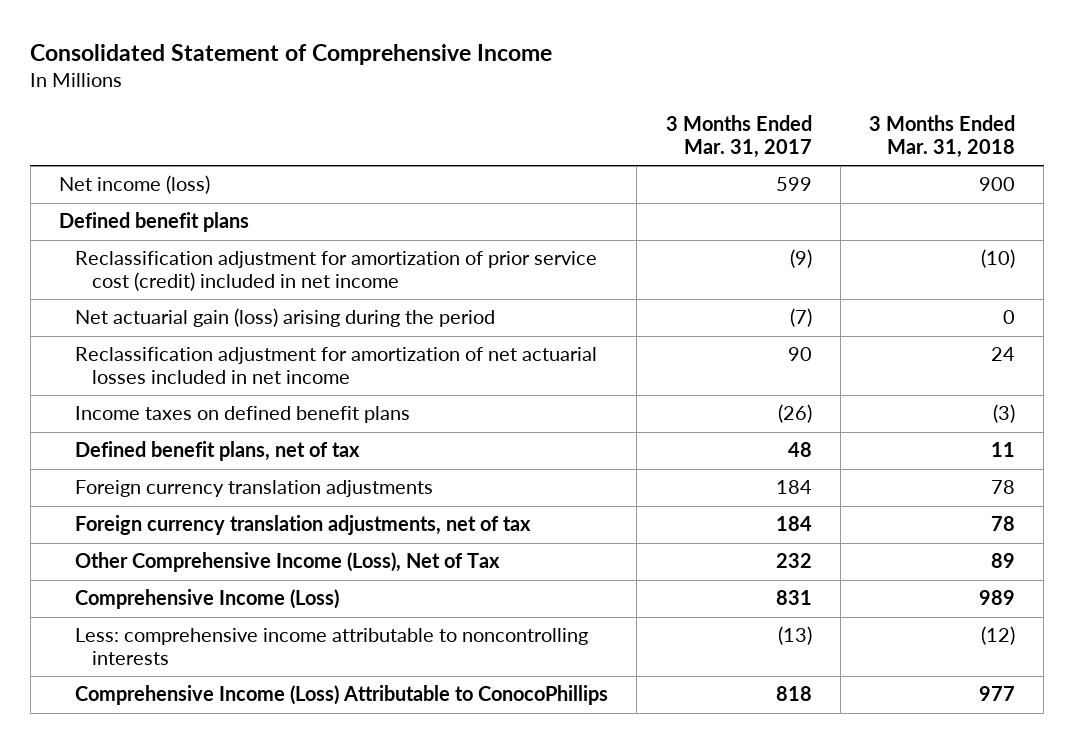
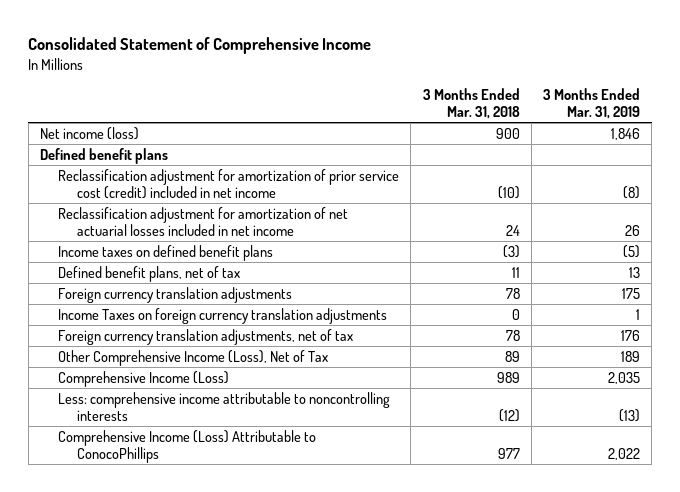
- | 3 Months Ended Mar. 31, 2017 | 3 Months Ended Mar. 31, 2018
+ | 3 Months Ended Mar. 31, 2018 | 3 Months Ended Mar. 31, 2019
- Net actuarial gain (loss) arising during the period | (7) | 0
+ Income Taxes on foreign currency translation adjustments | 0 | 1

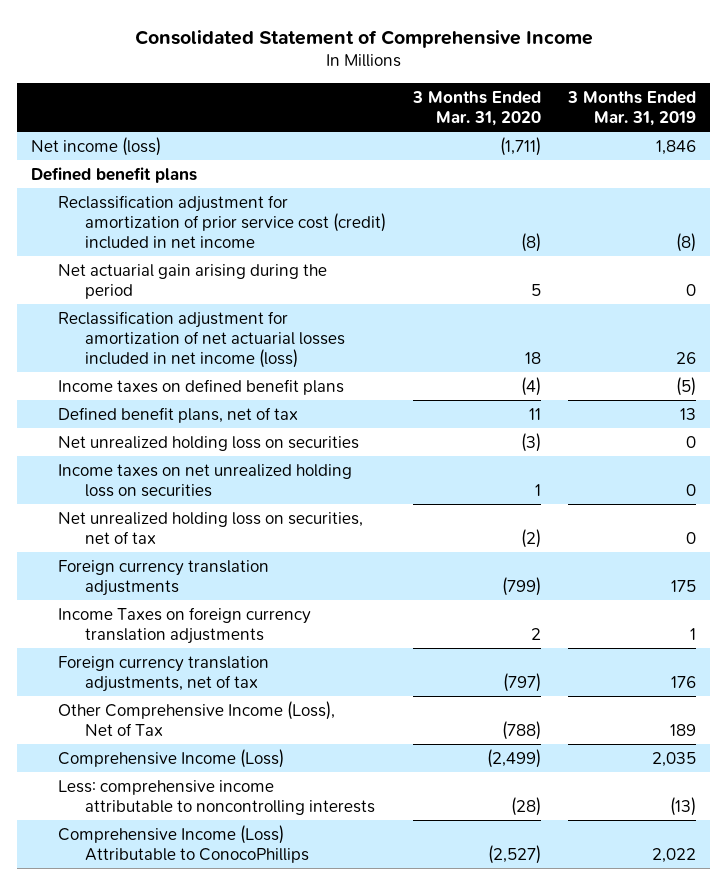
- | 3 Months Ended Mar. 31, 2018 | 3 Months Ended Mar. 31, 2019
+ | 3 Months Ended Mar. 31, 2020 | 3 Months Ended Mar. 31, 2019
- Reclassification adjustment for amortization of net actuarial losses included in net income | 24 | 26
+ Net actuarial gain arising during the period | 5 | 0
+ Reclassification adjustment for amortization of net actuarial losses included in net income (loss) | 18 | 26
+ Net unrealized holding loss on securities | (3) | 0
+ Income taxes on net unrealized holding loss on securities | 1 | 0
+ Net unrealized holding loss on securities, net of tax | (2) | 0

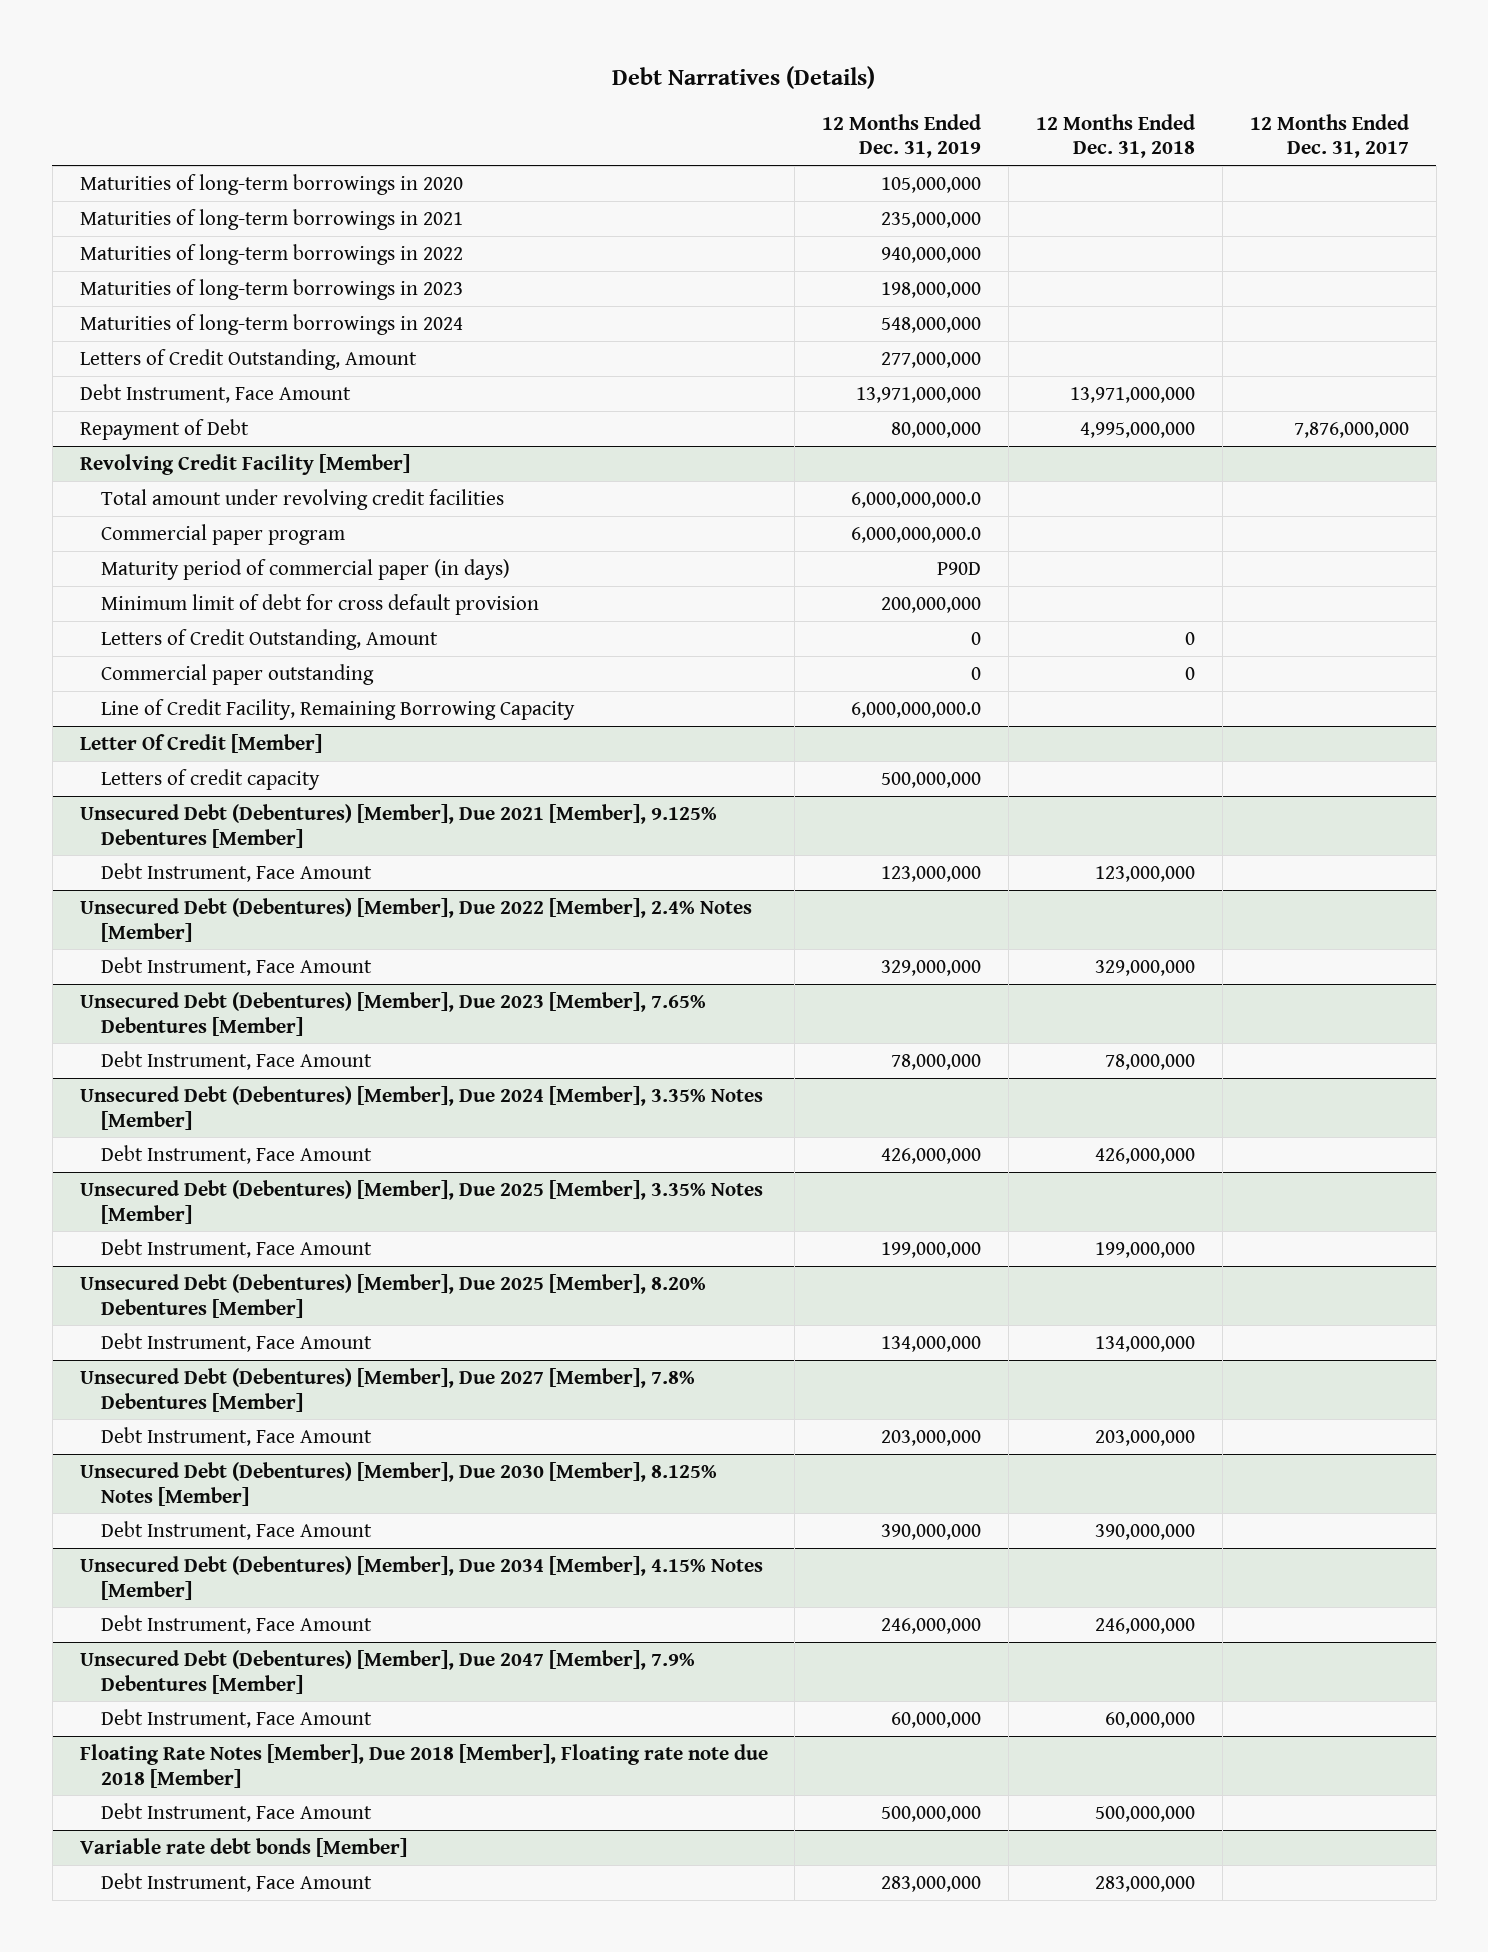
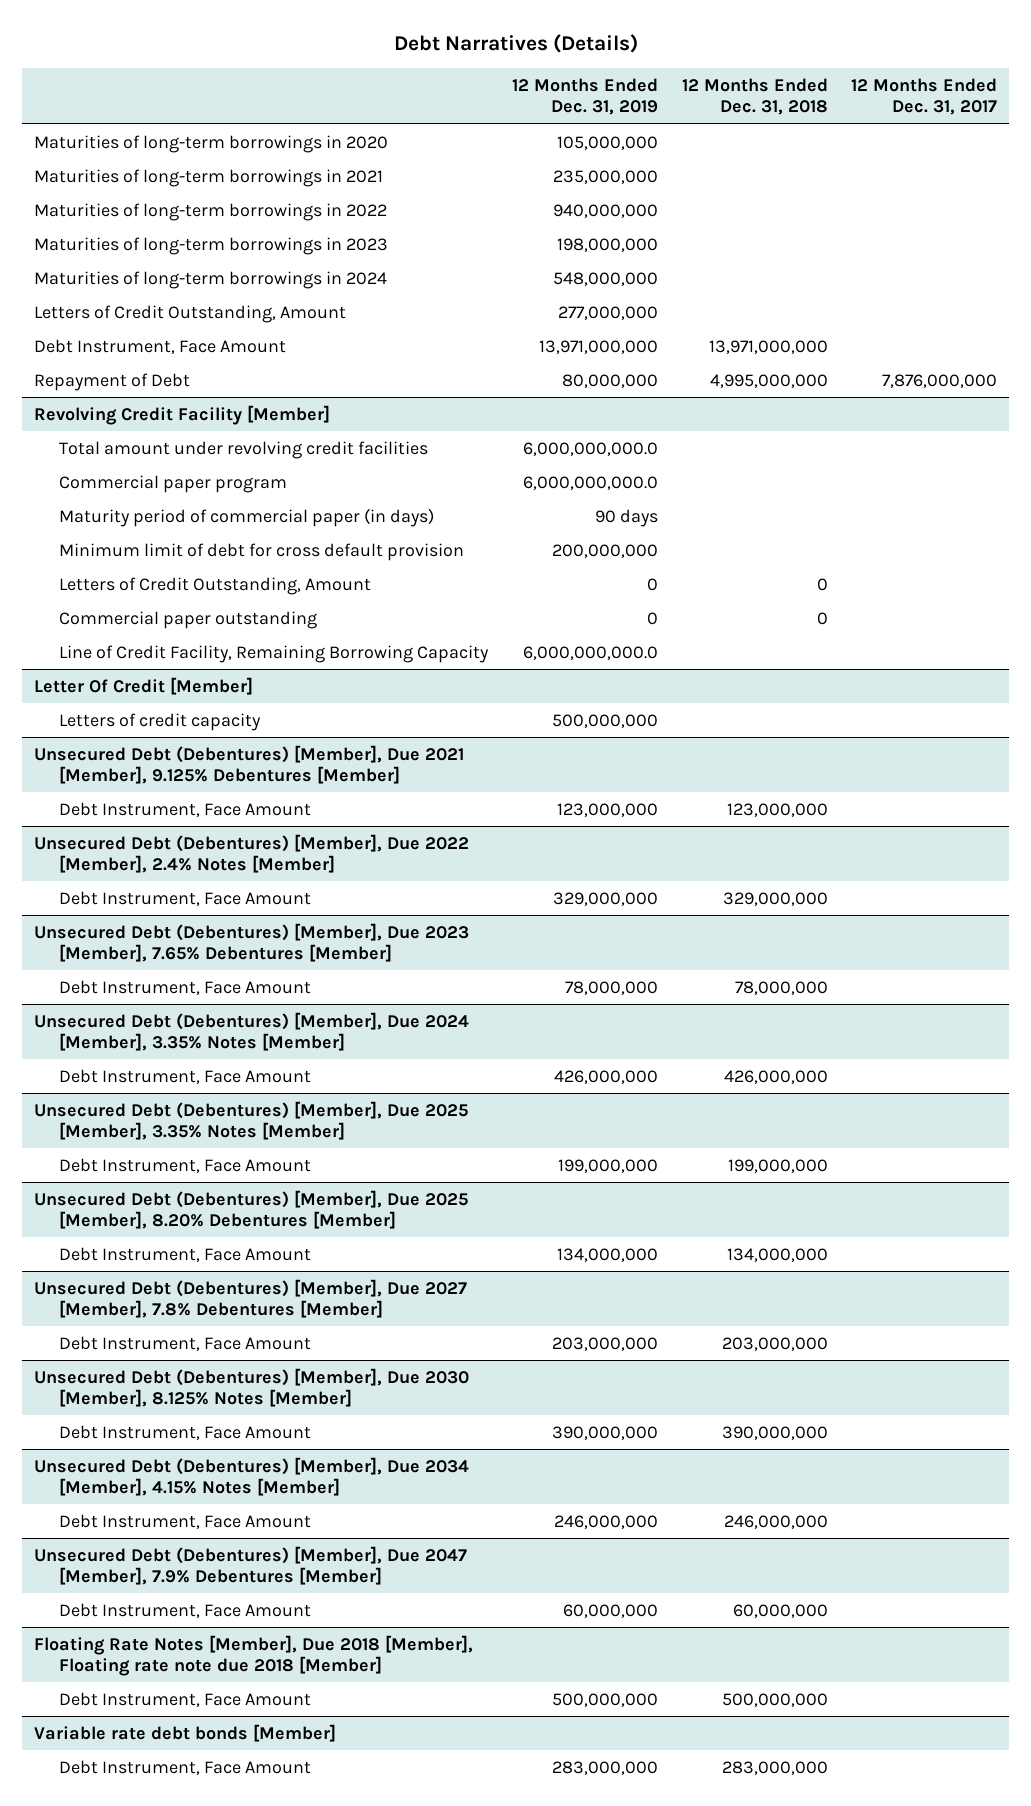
@ Revolving Credit Facility [Member]
- Maturity period of commercial paper (in days) | P90D | |
+ Maturity period of commercial paper (in days) | 90 days | |

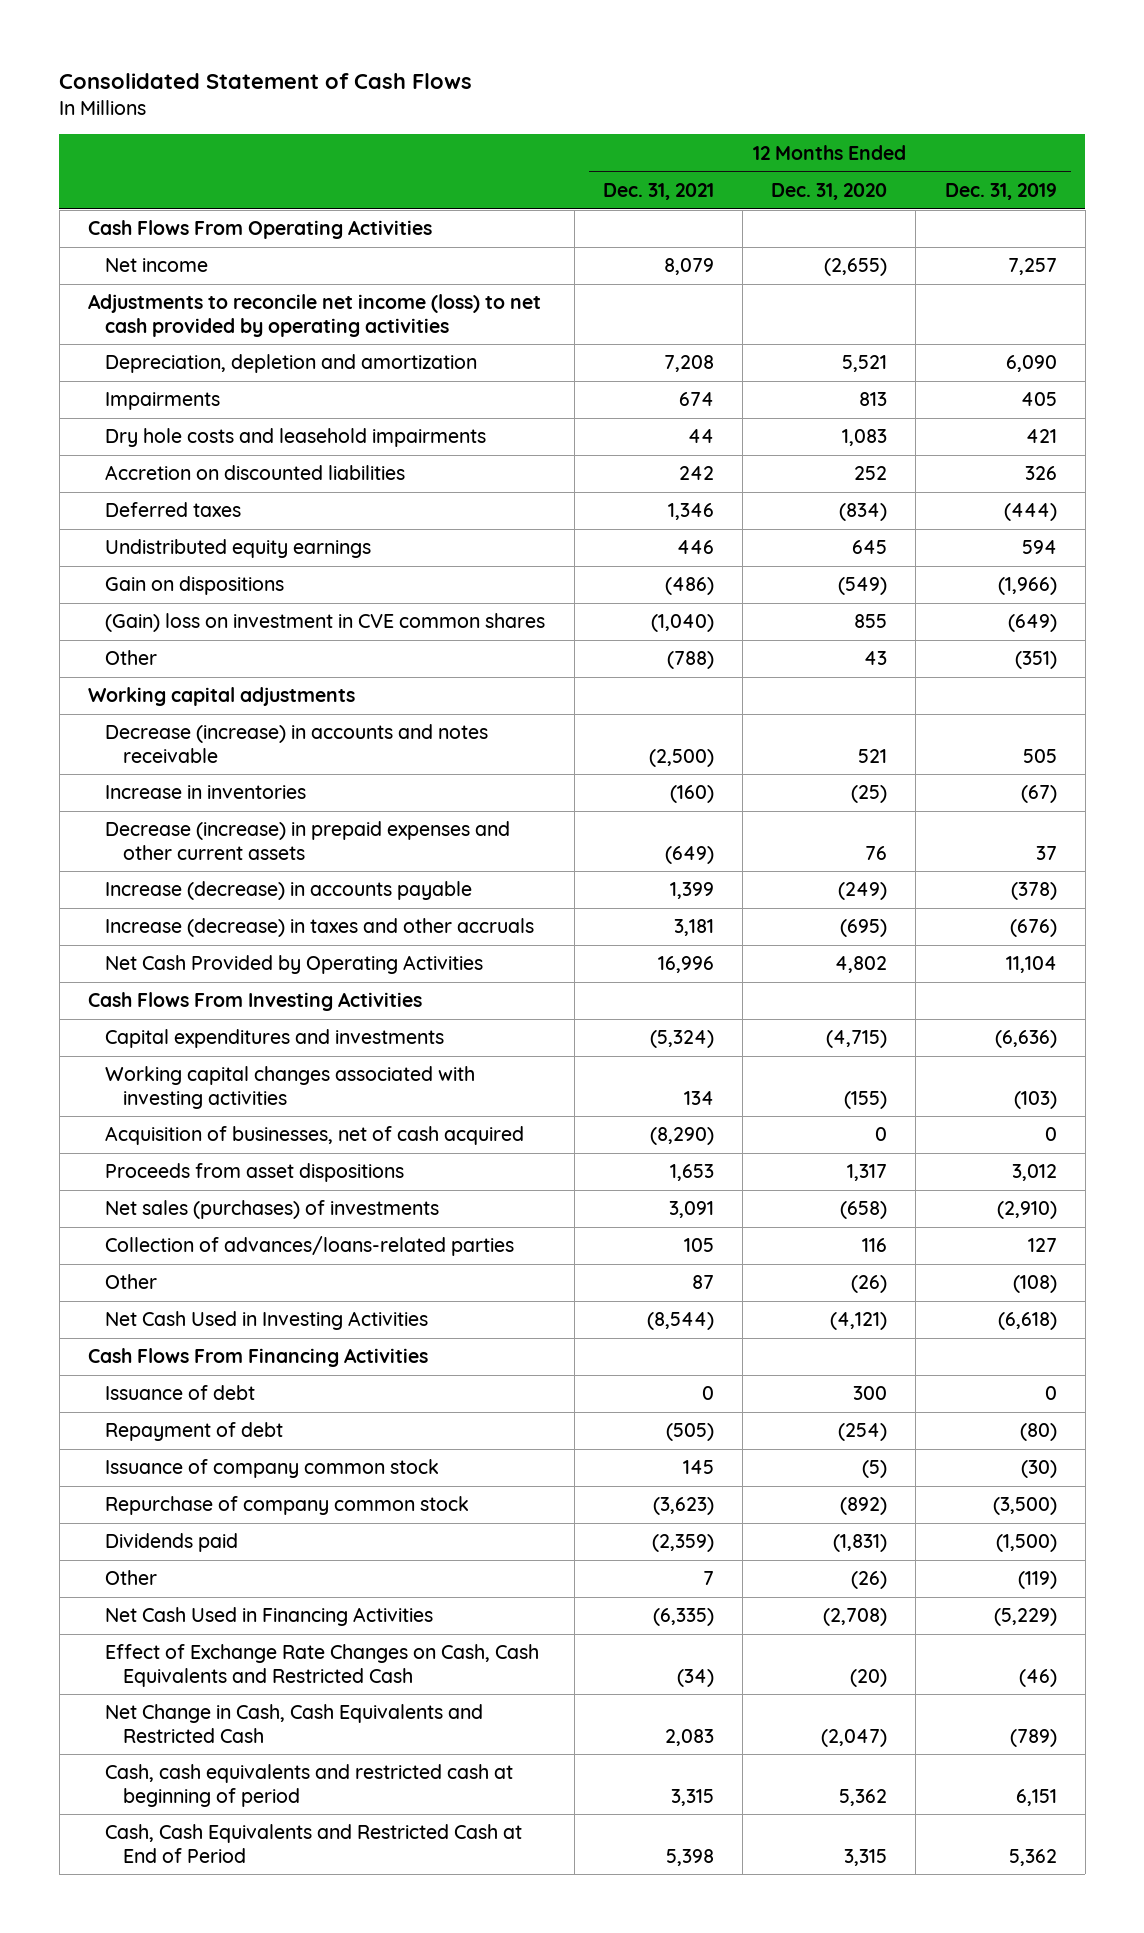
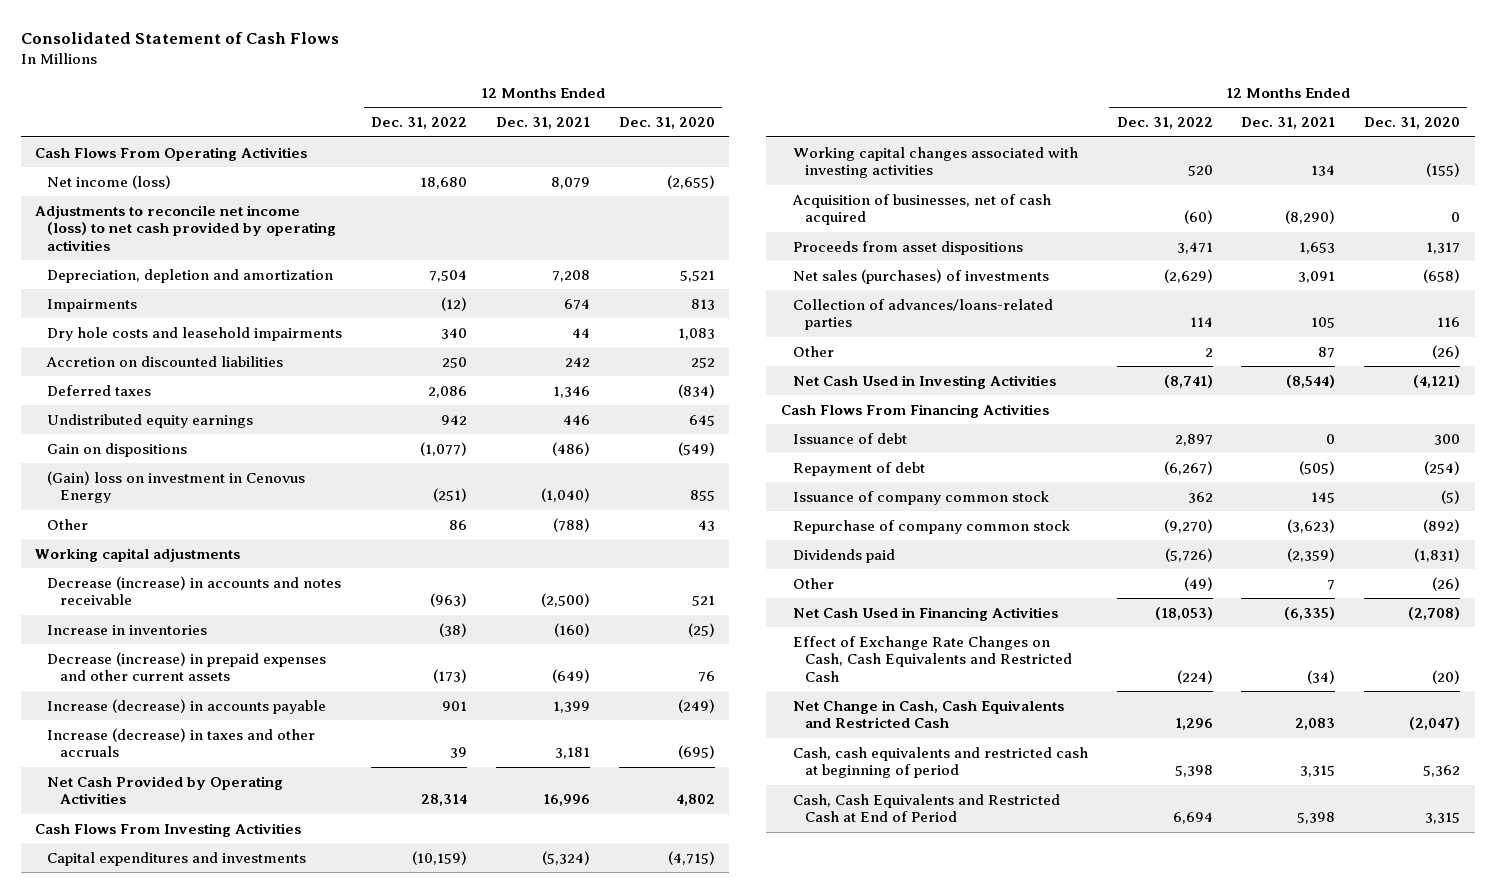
- | 12 Months Ended Dec. 31, 2021 | 12 Months Ended Dec. 31, 2020 | 12 Months Ended Dec. 31, 2019
+ | 12 Months Ended Dec. 31, 2022 | 12 Months Ended Dec. 31, 2021 | 12 Months Ended Dec. 31, 2020
- Net income | 8,079 | (2,655) | 7,257
+ Net income (loss) | 18,680 | 8,079 | (2,655)
- (Gain) loss on investment in CVE common shares | (1,040) | 855 | (649)
+ (Gain) loss on investment in Cenovus Energy | (251) | (1,040) | 855

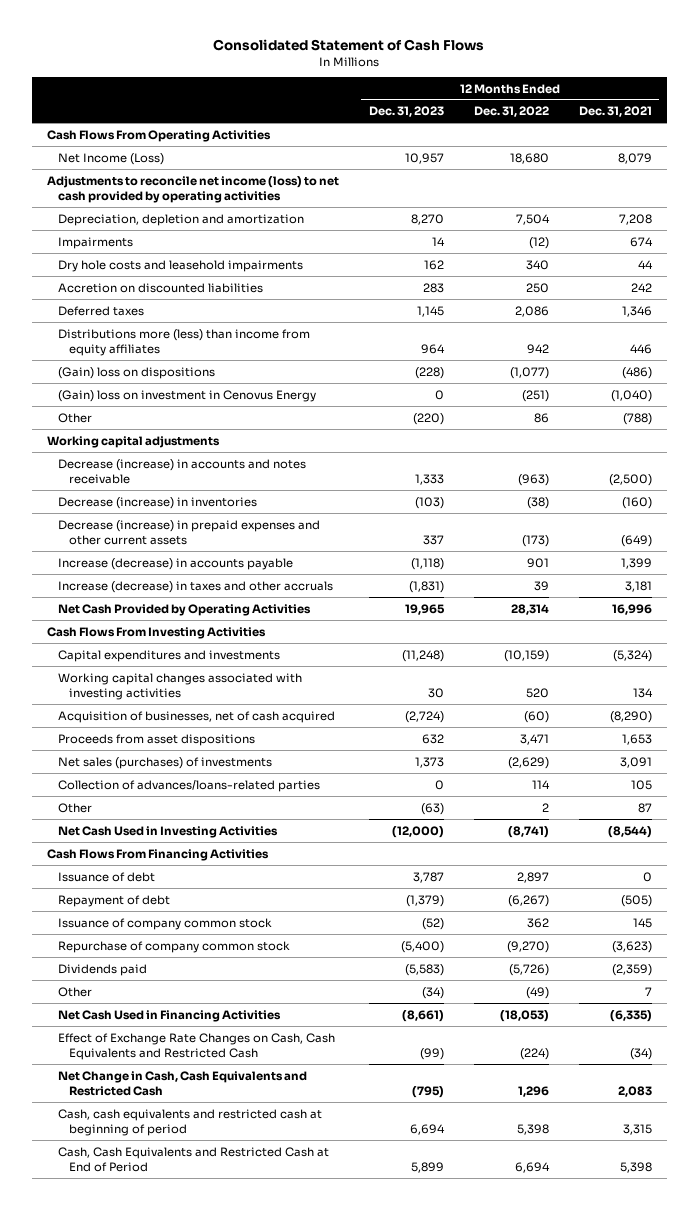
- | 12 Months Ended Dec. 31, 2022 | 12 Months Ended Dec. 31, 2021 | 12 Months Ended Dec. 31, 2020
+ | 12 Months Ended Dec. 31, 2023 | 12 Months Ended Dec. 31, 2022 | 12 Months Ended Dec. 31, 2021
- Net income (loss) | 18,680 | 8,079 | (2,655)
+ Net Income (Loss) | 10,957 | 18,680 | 8,079
- Undistributed equity earnings | 942 | 446 | 645
- Gain on dispositions | (1,077) | (486) | (549)
+ Distributions more (less) than income from equity affiliates | 964 | 942 | 446
+ (Gain) loss on dispositions | (228) | (1,077) | (486)
- Increase in inventories | (38) | (160) | (25)
+ Decrease (increase) in inventories | (103) | (38) | (160)

